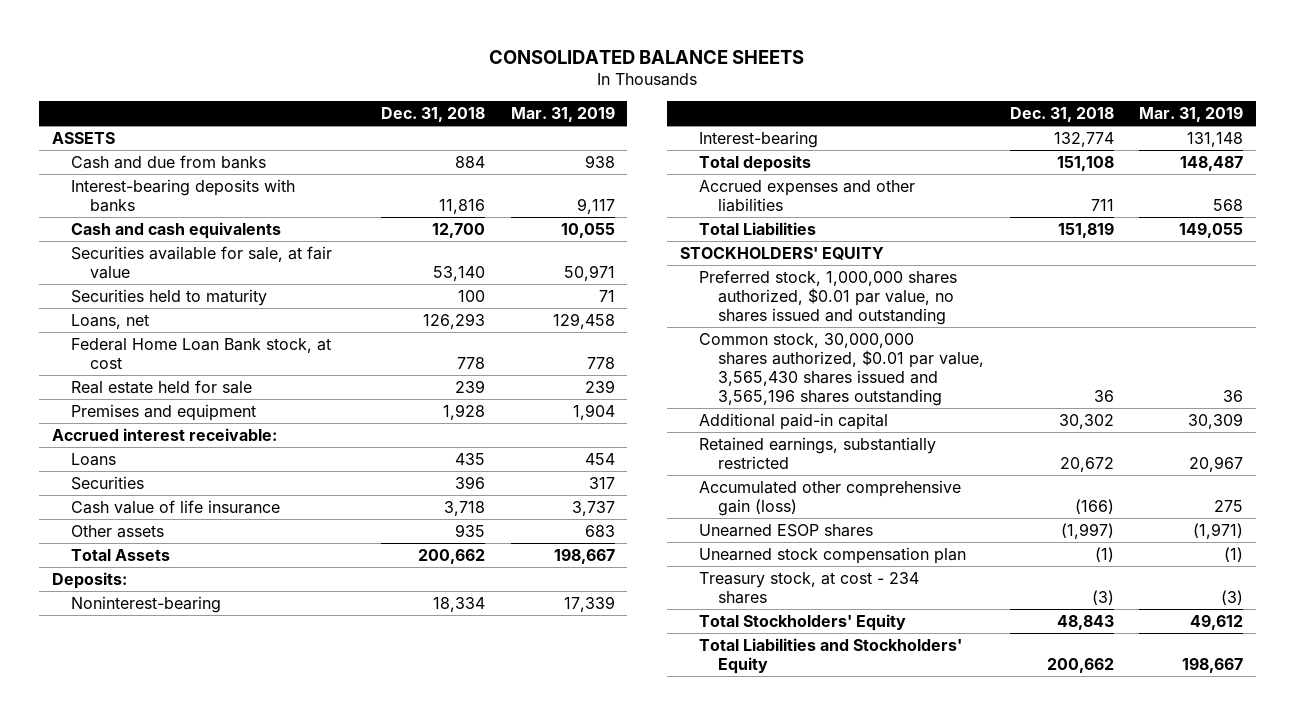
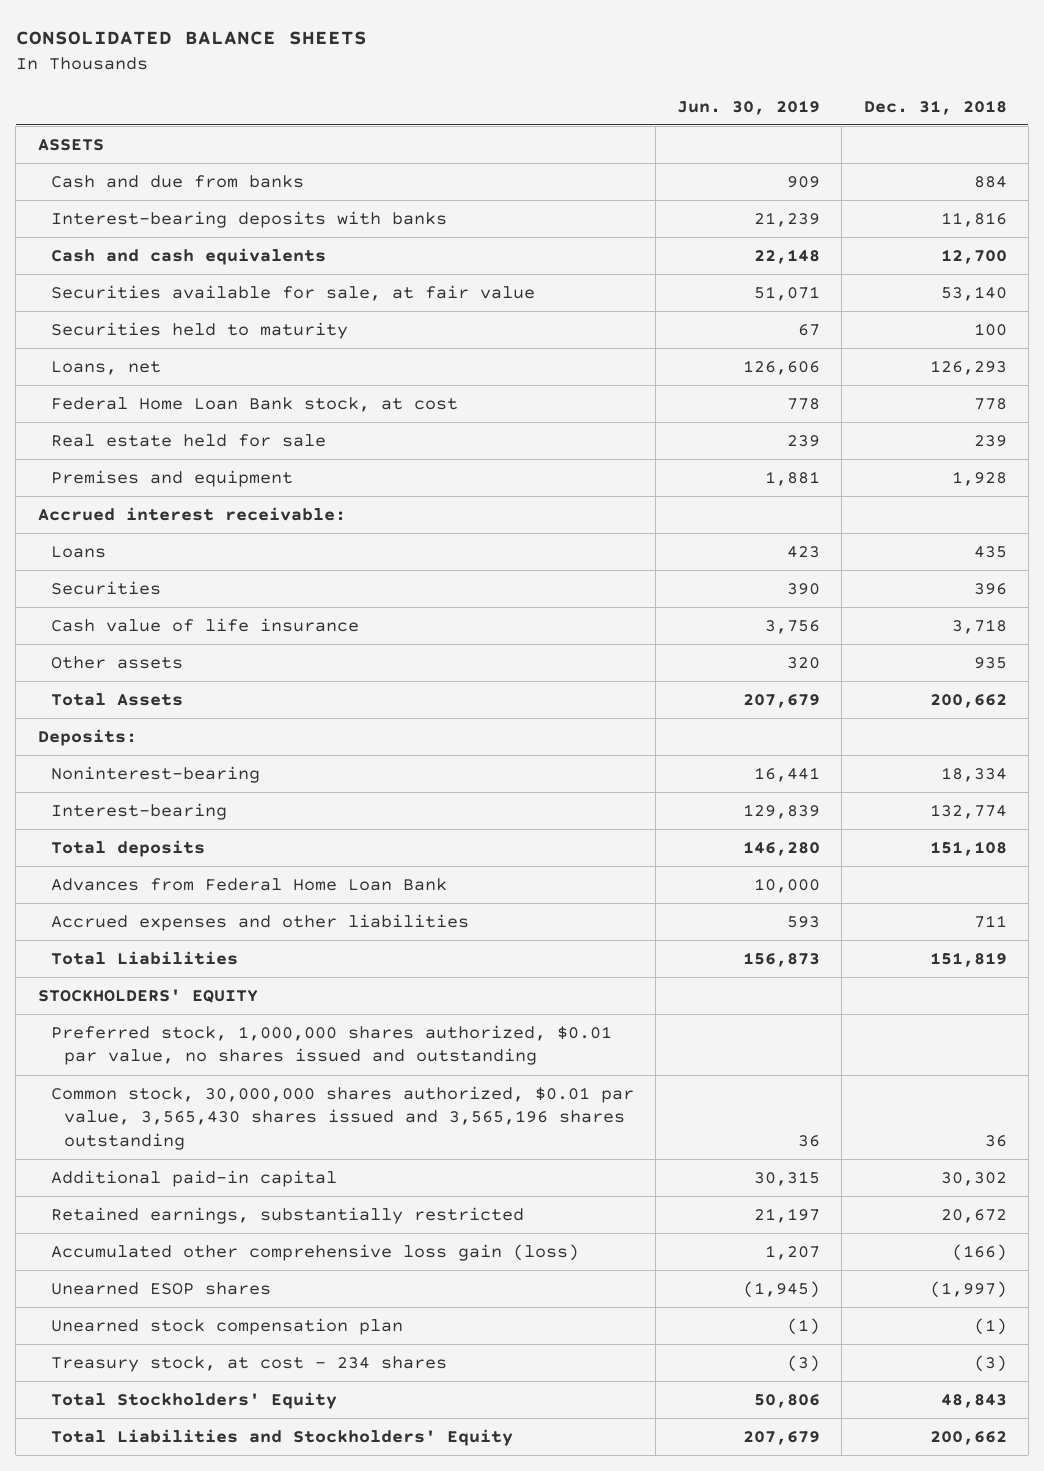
- | Dec. 31, 2018 | Mar. 31, 2019
+ | Jun. 30, 2019 | Dec. 31, 2018
+ Advances from Federal Home Loan Bank | 10,000 |
- Accumulated other comprehensive gain (loss) | (166) | 275
+ Accumulated other comprehensive loss gain (loss) | 1,207 | (166)

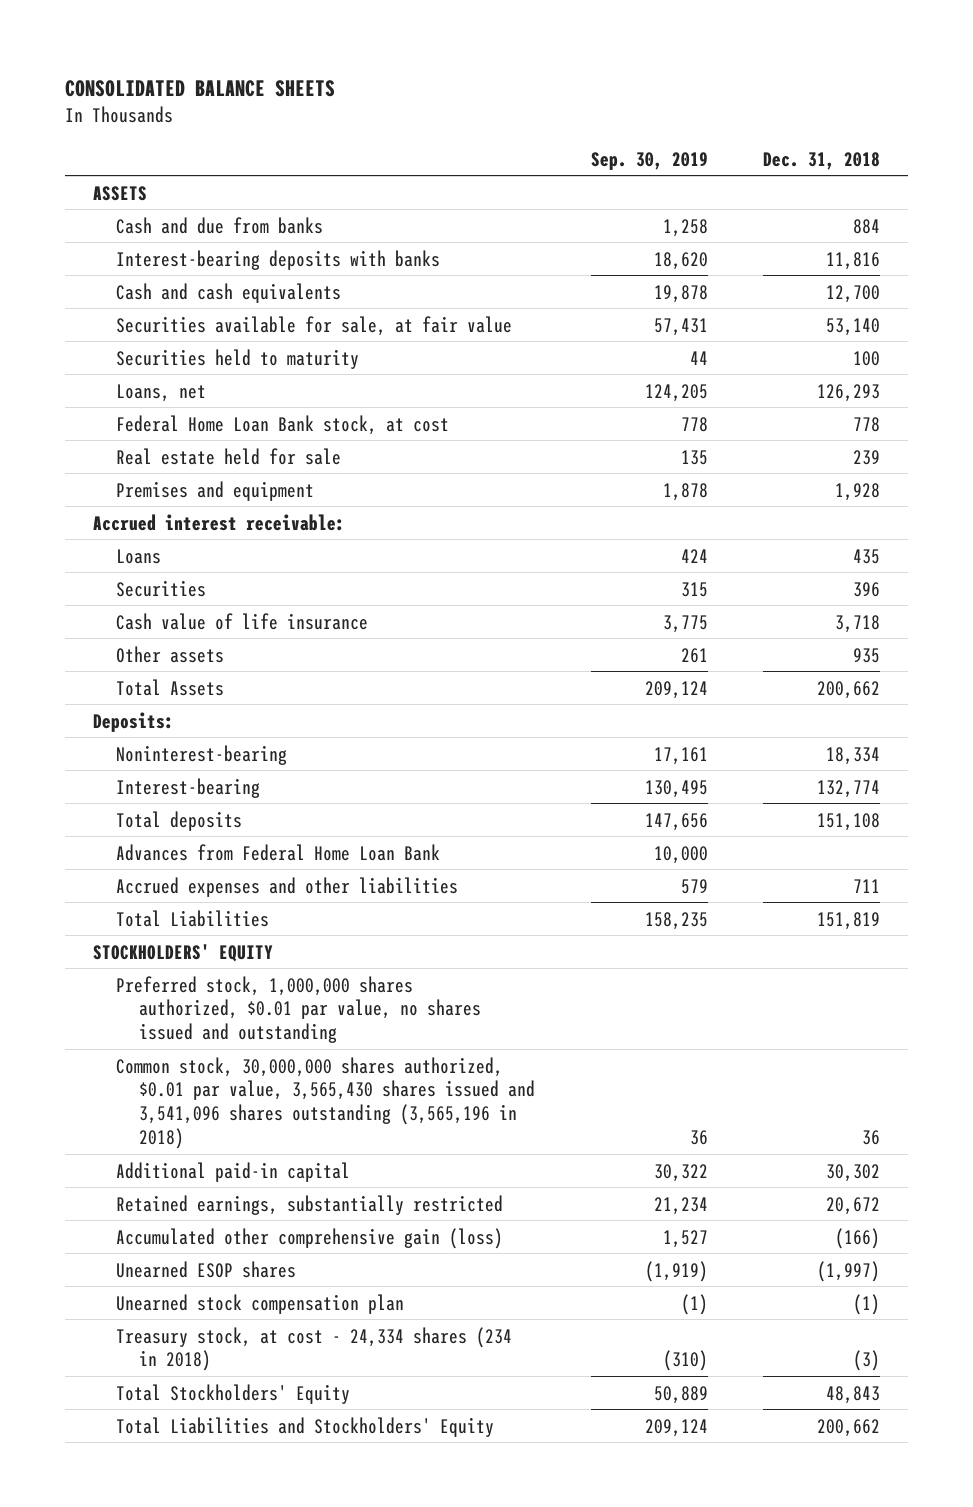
- | Jun. 30, 2019 | Dec. 31, 2018
+ | Sep. 30, 2019 | Dec. 31, 2018
- Common stock, 30,000,000 shares authorized, $0.01 par value, 3,565,430 shares issued and 3,565,196 shares outstanding | 36 | 36
+ Common stock, 30,000,000 shares authorized, $0.01 par value, 3,565,430 shares issued and 3,541,096 shares outstanding (3,565,196 in 2018) | 36 | 36
- Accumulated other comprehensive loss gain (loss) | 1,207 | (166)
+ Accumulated other comprehensive gain (loss) | 1,527 | (166)
- Treasury stock, at cost - 234 shares | (3) | (3)
+ Treasury stock, at cost - 24,334 shares (234 in 2018) | (310) | (3)

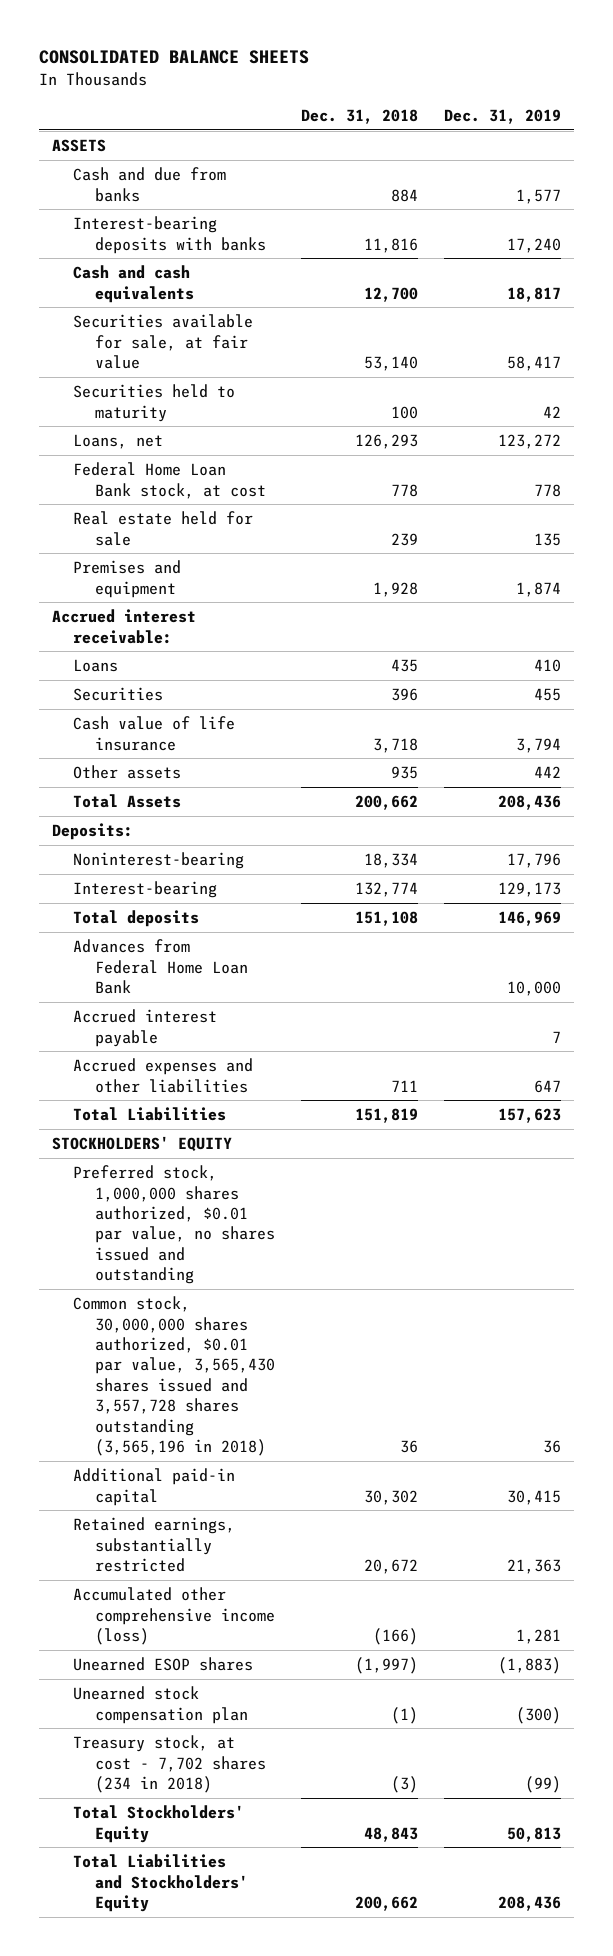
- | Sep. 30, 2019 | Dec. 31, 2018
+ | Dec. 31, 2018 | Dec. 31, 2019
+ Accrued interest payable | | 7
- Common stock, 30,000,000 shares authorized, $0.01 par value, 3,565,430 shares issued and 3,541,096 shares outstanding (3,565,196 in 2018) | 36 | 36
+ Common stock, 30,000,000 shares authorized, $0.01 par value, 3,565,430 shares issued and 3,557,728 shares outstanding (3,565,196 in 2018) | 36 | 36
- Accumulated other comprehensive gain (loss) | 1,527 | (166)
+ Accumulated other comprehensive income (loss) | (166) | 1,281
- Treasury stock, at cost - 24,334 shares (234 in 2018) | (310) | (3)
+ Treasury stock, at cost - 7,702 shares (234 in 2018) | (3) | (99)

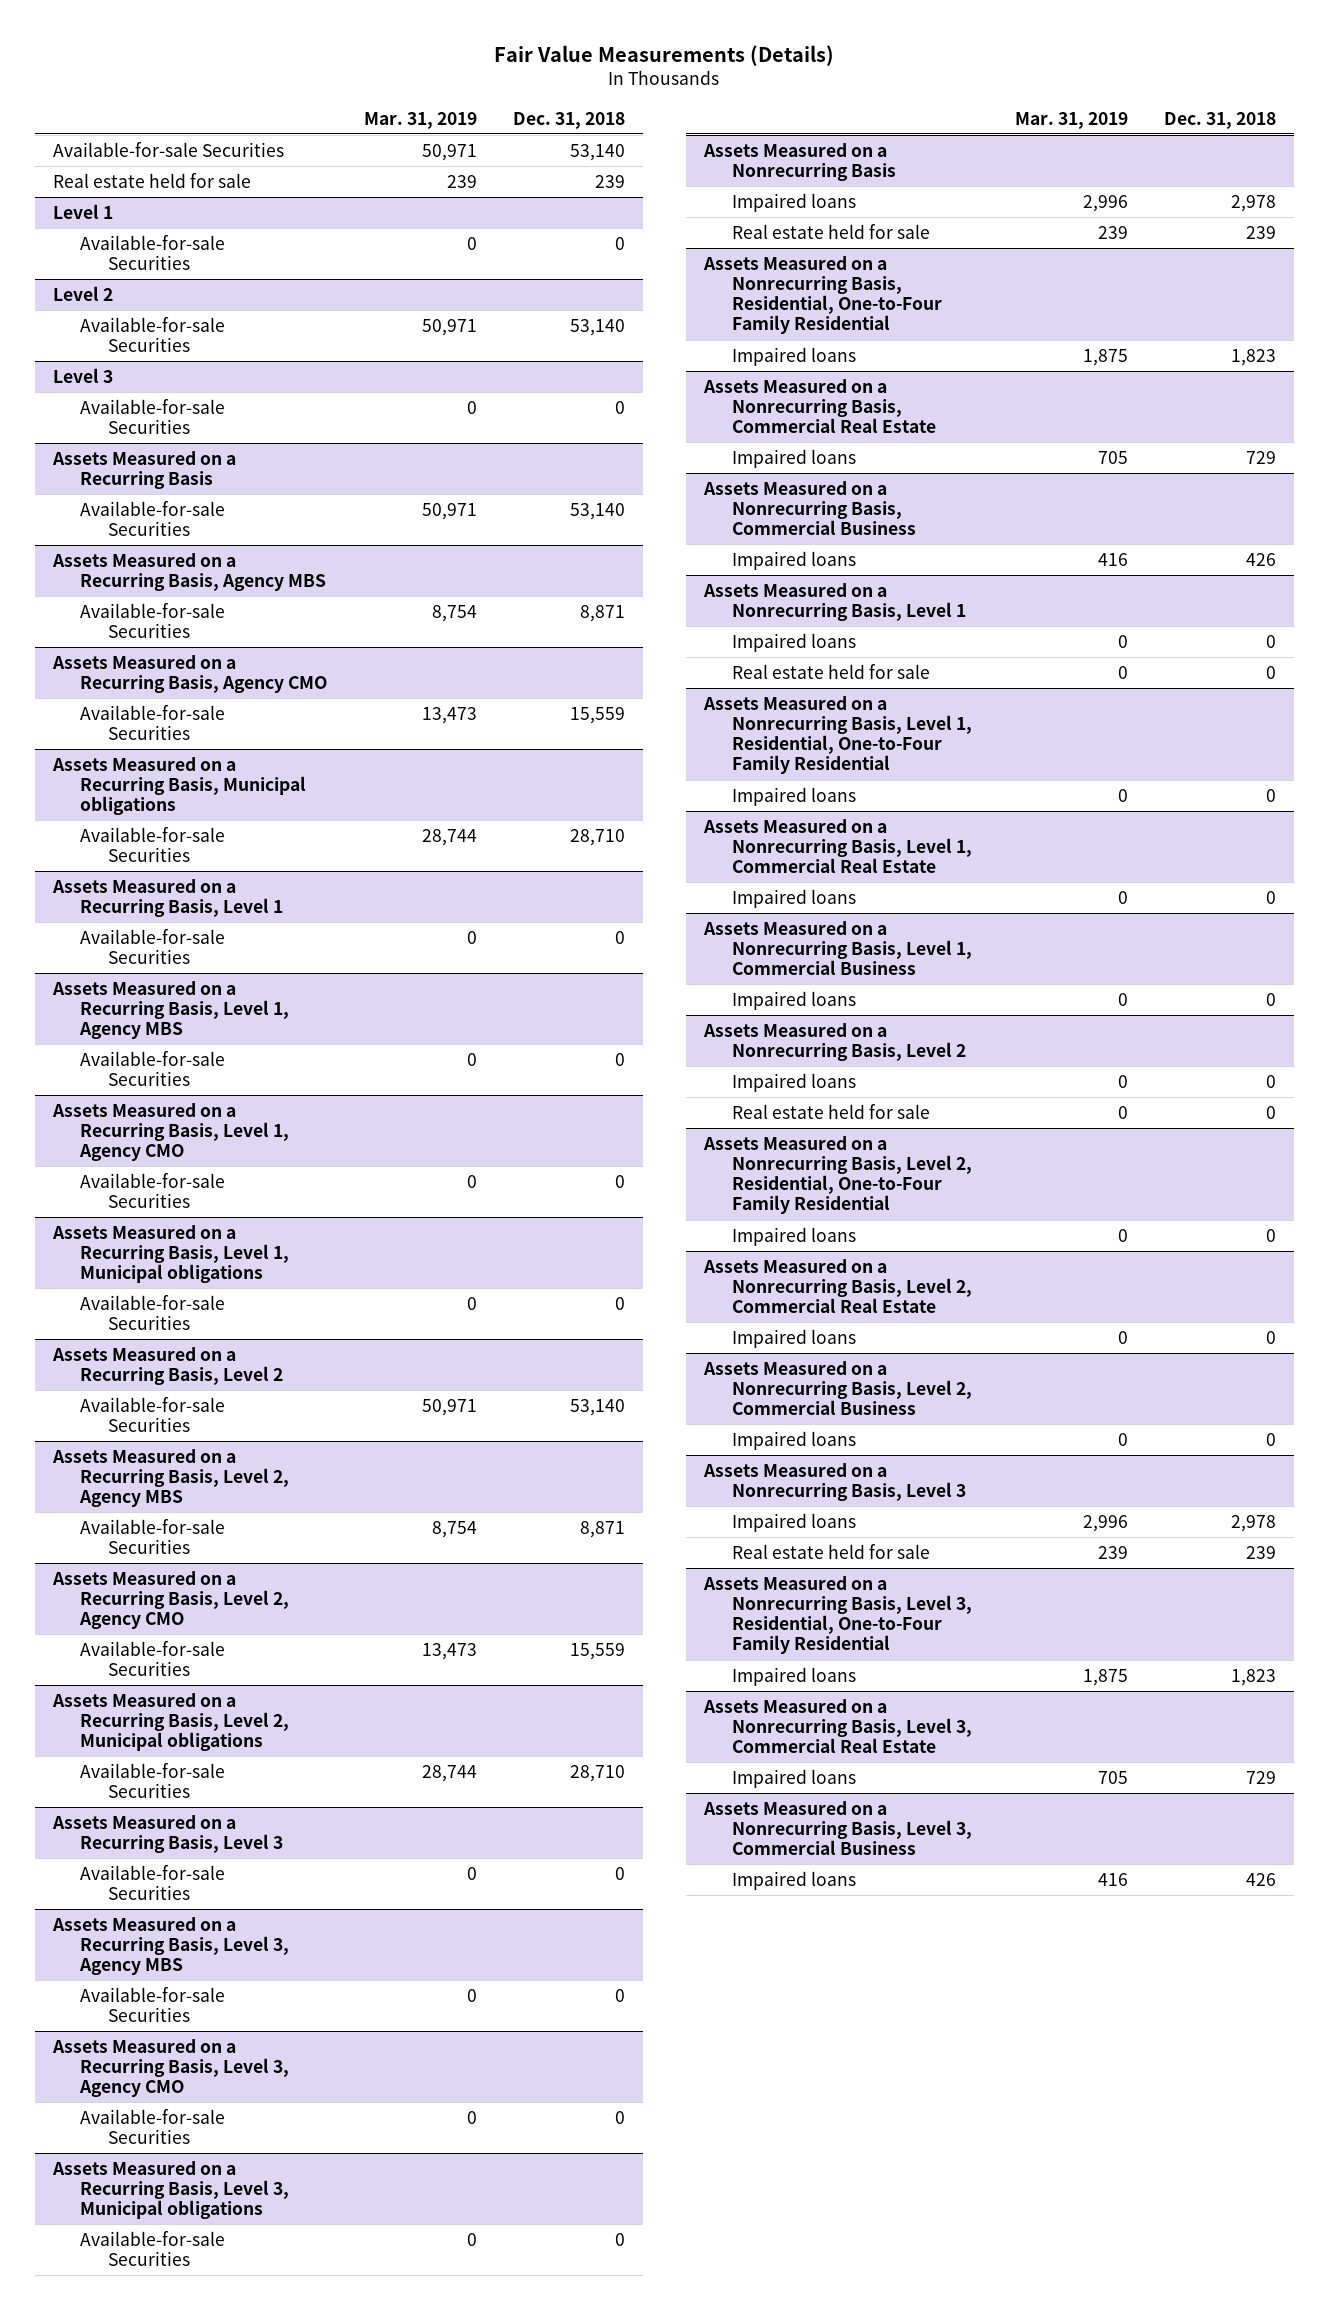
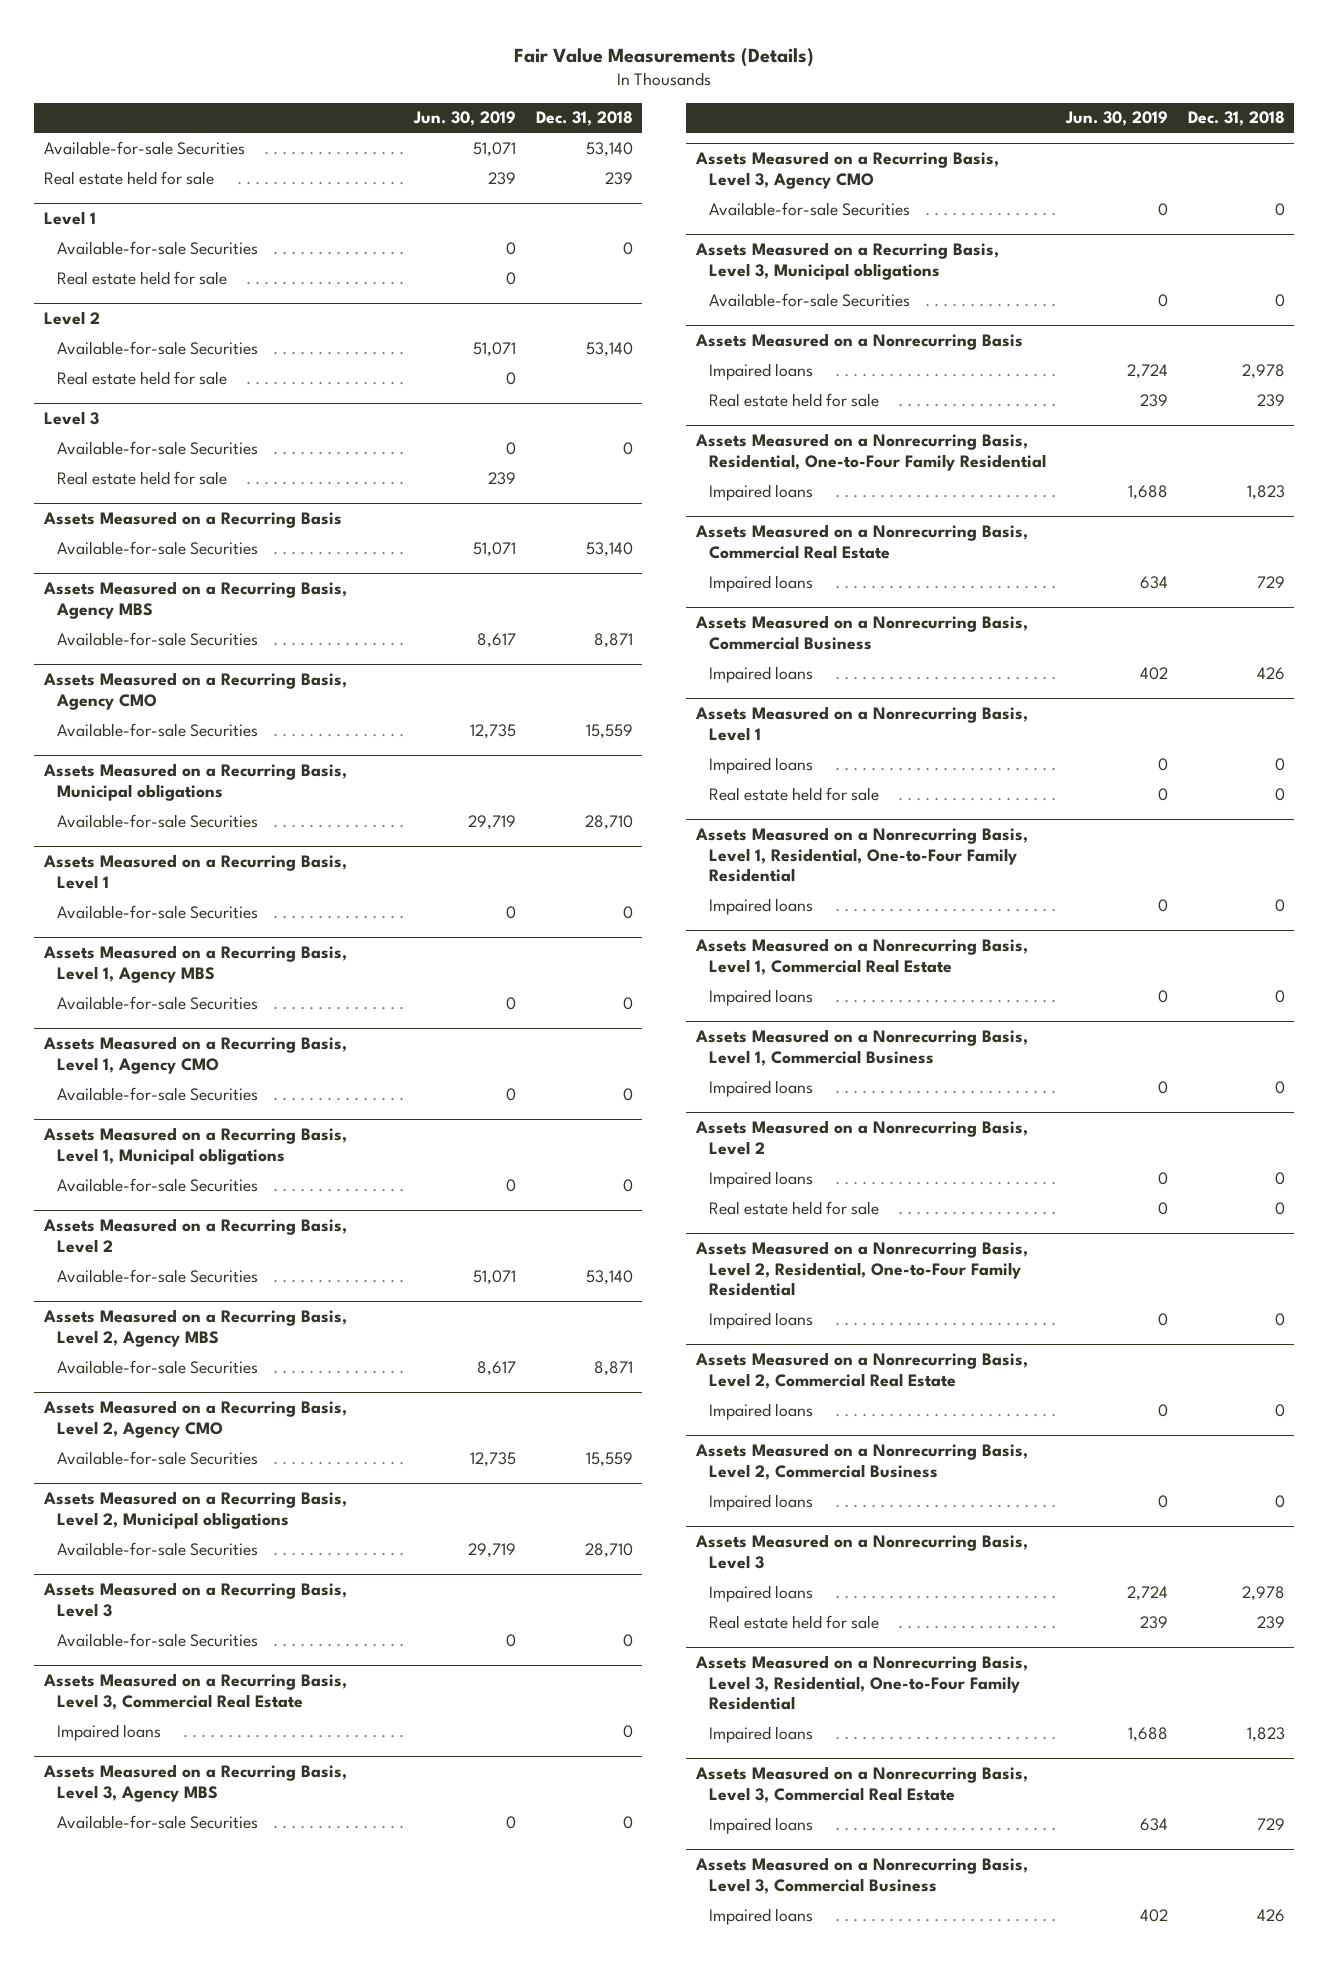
- | Mar. 31, 2019 | Dec. 31, 2018
+ | Jun. 30, 2019 | Dec. 31, 2018
@ Level 1
+ Real estate held for sale | 0 |
@ Level 2
+ Real estate held for sale | 0 |
@ Level 3
+ Real estate held for sale | 239 |
+ Assets Measured on a Recurring Basis, Level 3, Commercial Real Estate
+ Impaired loans | | 0

